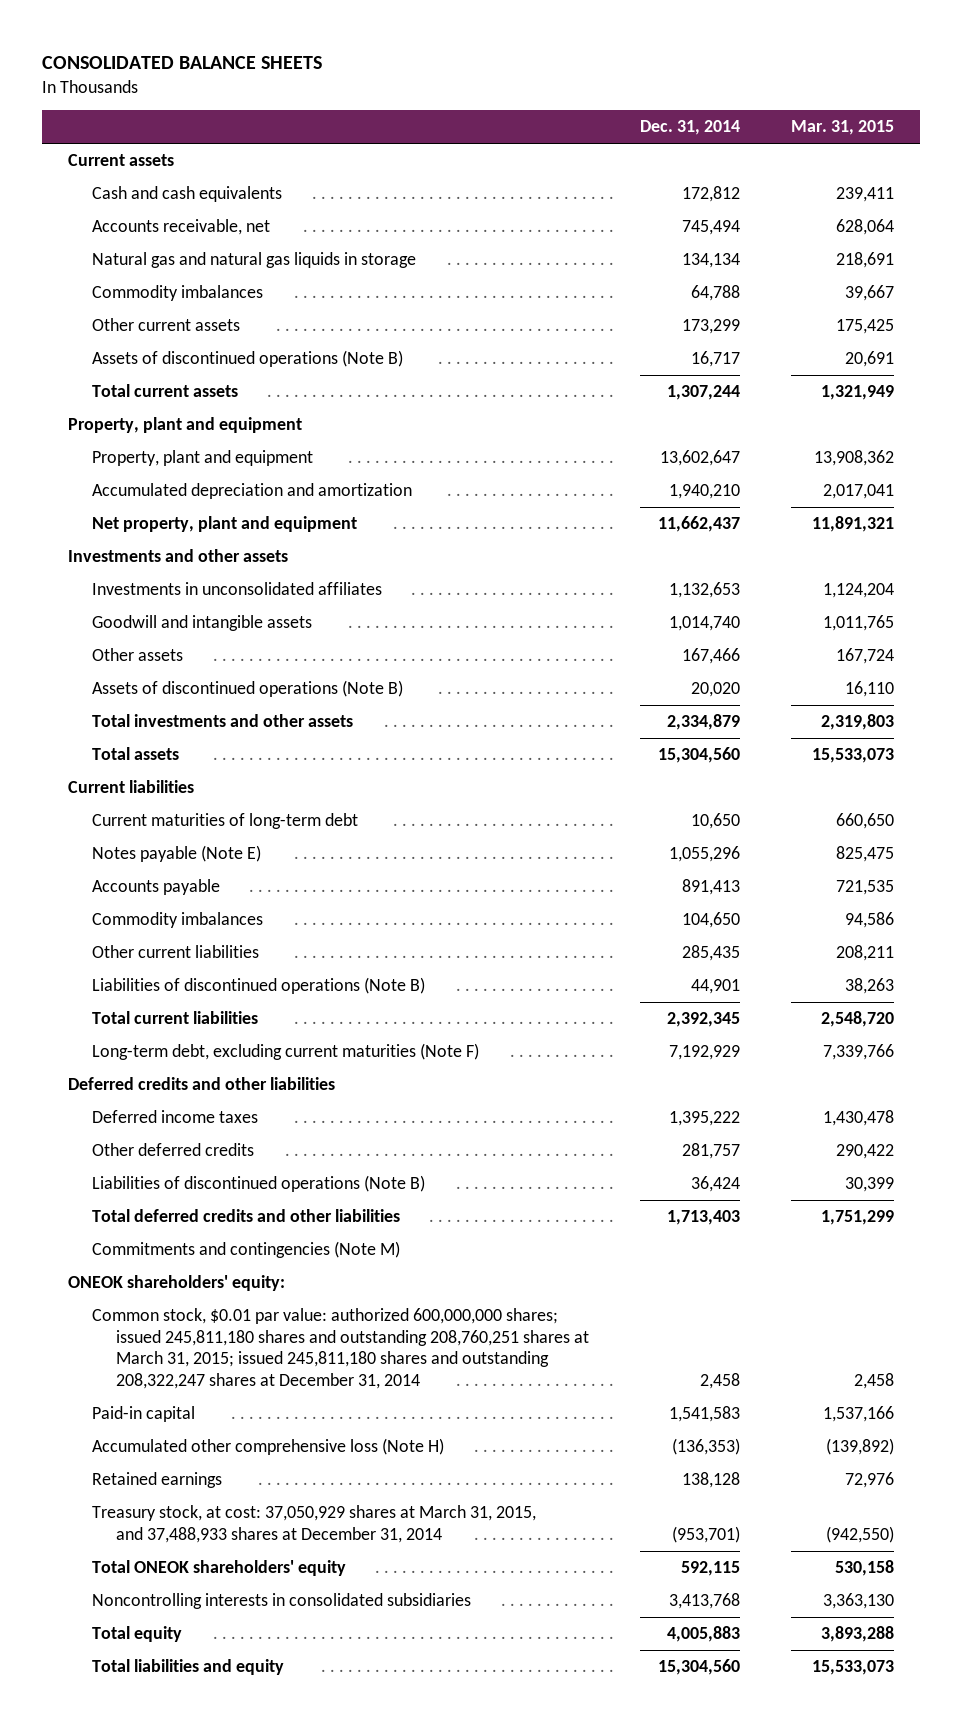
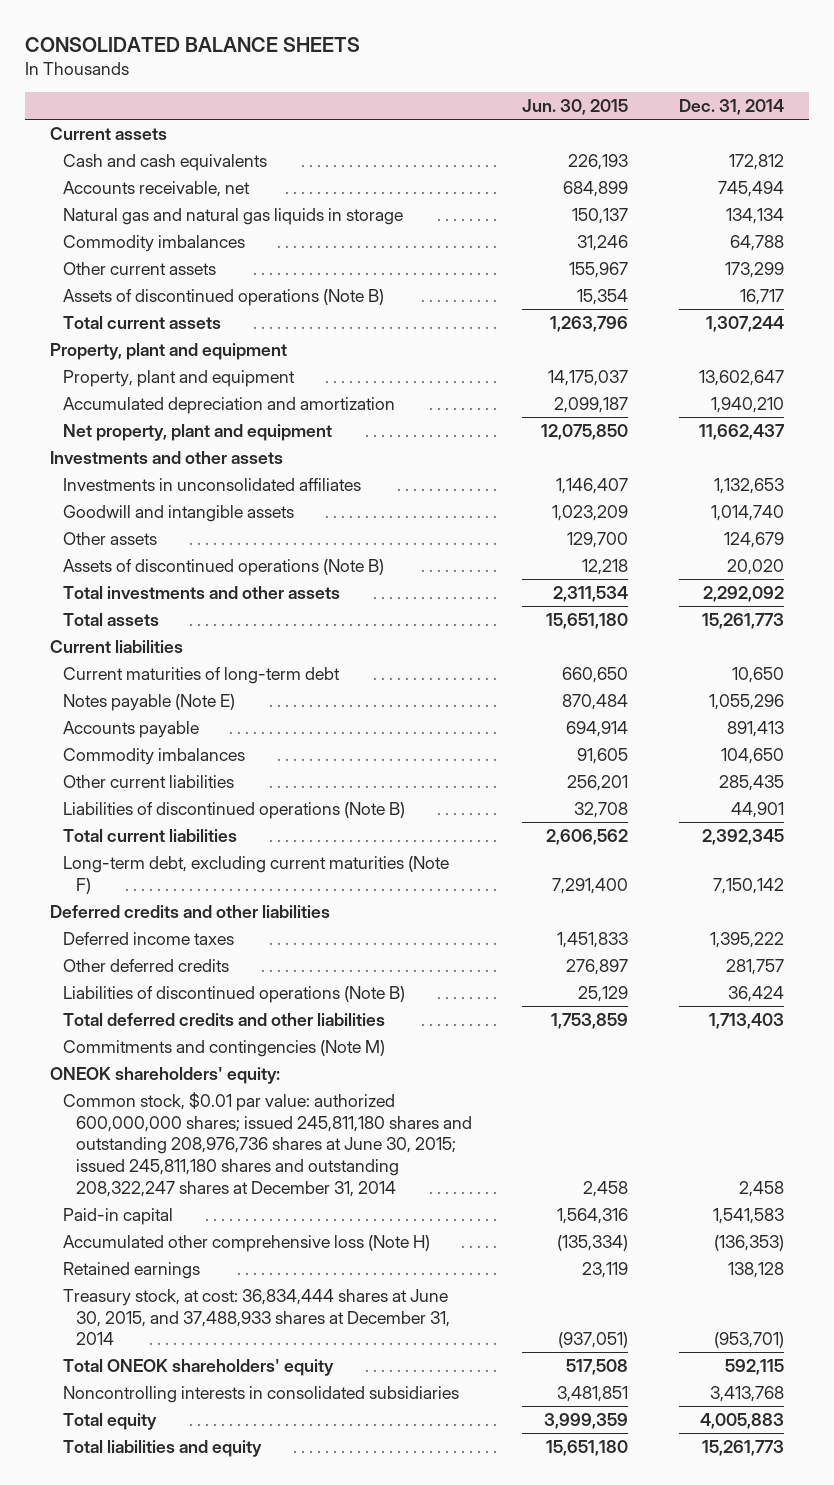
- | Dec. 31, 2014 | Mar. 31, 2015
+ | Jun. 30, 2015 | Dec. 31, 2014
- Other assets | 167,466 | 167,724
+ Other assets | 129,700 | 124,679
- Total investments and other assets | 2,334,879 | 2,319,803
- Total assets | 15,304,560 | 15,533,073
+ Total investments and other assets | 2,311,534 | 2,292,092
+ Total assets | 15,651,180 | 15,261,773
- Long-term debt, excluding current maturities (Note F) | 7,192,929 | 7,339,766
+ Long-term debt, excluding current maturities (Note F) | 7,291,400 | 7,150,142
- Common stock, $0.01 par value: authorized 600,000,000 shares; issued 245,811,180 shares and outstanding 208,760,251 shares at March 31, 2015; issued 245,811,180 shares and outstanding 208,322,247 shares at December 31, 2014 | 2,458 | 2,458
+ Common stock, $0.01 par value: authorized 600,000,000 shares; issued 245,811,180 shares and outstanding 208,976,736 shares at June 30, 2015; issued 245,811,180 shares and outstanding 208,322,247 shares at December 31, 2014 | 2,458 | 2,458
- Treasury stock, at cost: 37,050,929 shares at March 31, 2015, and 37,488,933 shares at December 31, 2014 | (953,701) | (942,550)
+ Treasury stock, at cost: 36,834,444 shares at June 30, 2015, and 37,488,933 shares at December 31, 2014 | (937,051) | (953,701)
- Total liabilities and equity | 15,304,560 | 15,533,073
+ Total liabilities and equity | 15,651,180 | 15,261,773

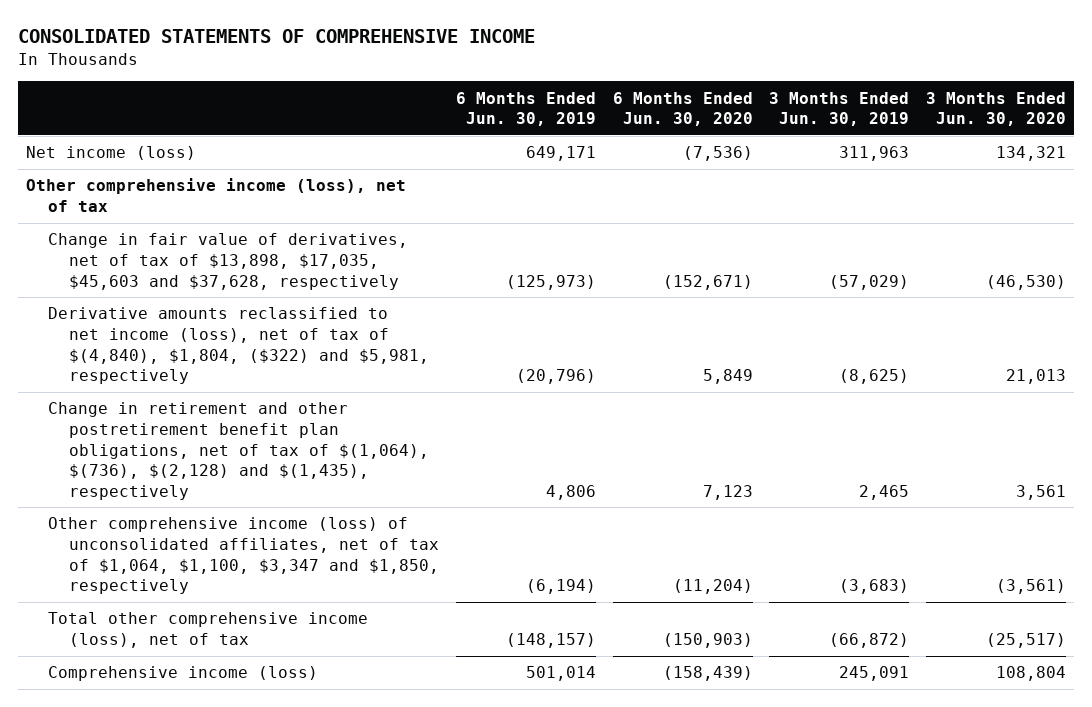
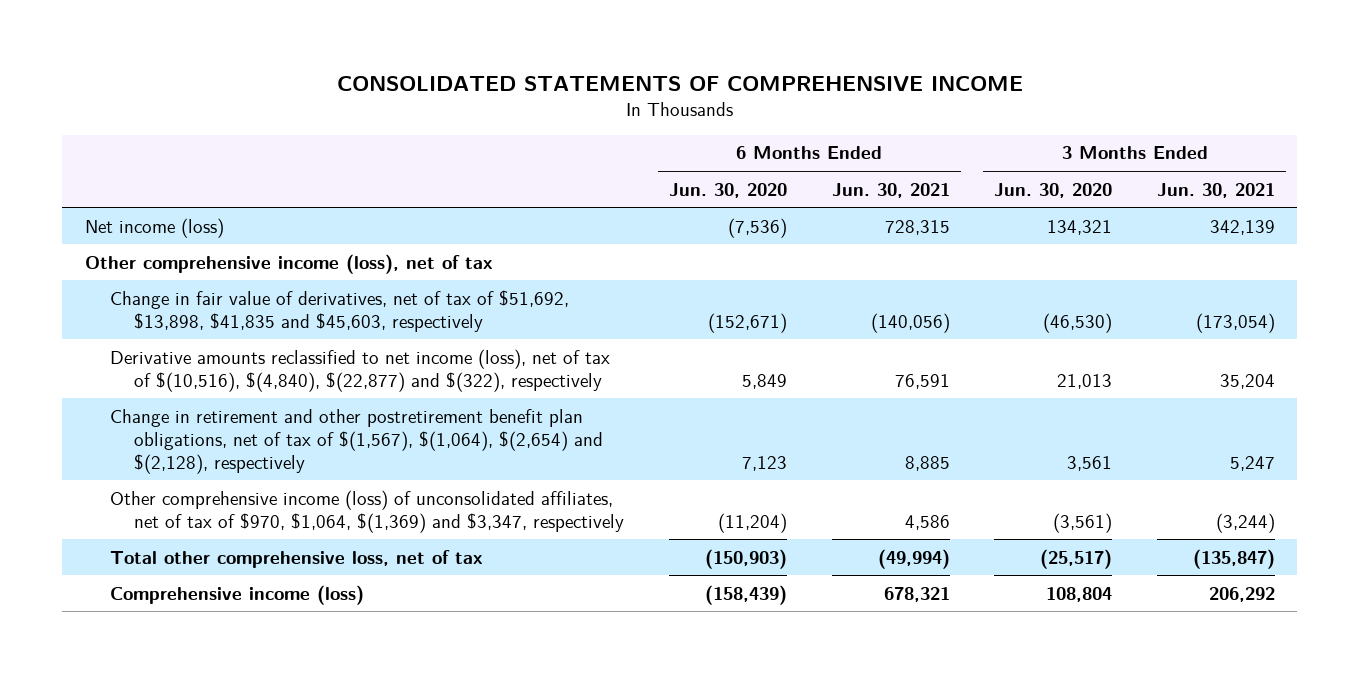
- | 6 Months Ended Jun. 30, 2019 | 6 Months Ended Jun. 30, 2020 | 3 Months Ended Jun. 30, 2019 | 3 Months Ended Jun. 30, 2020
+ | 6 Months Ended Jun. 30, 2020 | 6 Months Ended Jun. 30, 2021 | 3 Months Ended Jun. 30, 2020 | 3 Months Ended Jun. 30, 2021
- Change in fair value of derivatives, net of tax of $13,898, $17,035, $45,603 and $37,628, respectively | (125,973) | (152,671) | (57,029) | (46,530)
- Derivative amounts reclassified to net income (loss), net of tax of $(4,840), $1,804, ($322) and $5,981, respectively | (20,796) | 5,849 | (8,625) | 21,013
- Change in retirement and other postretirement benefit plan obligations, net of tax of $(1,064), $(736), $(2,128) and $(1,435), respectively | 4,806 | 7,123 | 2,465 | 3,561
- Other comprehensive income (loss) of unconsolidated affiliates, net of tax of $1,064, $1,100, $3,347 and $1,850, respectively | (6,194) | (11,204) | (3,683) | (3,561)
- Total other comprehensive income (loss), net of tax | (148,157) | (150,903) | (66,872) | (25,517)
+ Change in fair value of derivatives, net of tax of $51,692, $13,898, $41,835 and $45,603, respectively | (152,671) | (140,056) | (46,530) | (173,054)
+ Derivative amounts reclassified to net income (loss), net of tax of $(10,516), $(4,840), $(22,877) and $(322), respectively | 5,849 | 76,591 | 21,013 | 35,204
+ Change in retirement and other postretirement benefit plan obligations, net of tax of $(1,567), $(1,064), $(2,654) and $(2,128), respectively | 7,123 | 8,885 | 3,561 | 5,247
+ Other comprehensive income (loss) of unconsolidated affiliates, net of tax of $970, $1,064, $(1,369) and $3,347, respectively | (11,204) | 4,586 | (3,561) | (3,244)
+ Total other comprehensive loss, net of tax | (150,903) | (49,994) | (25,517) | (135,847)

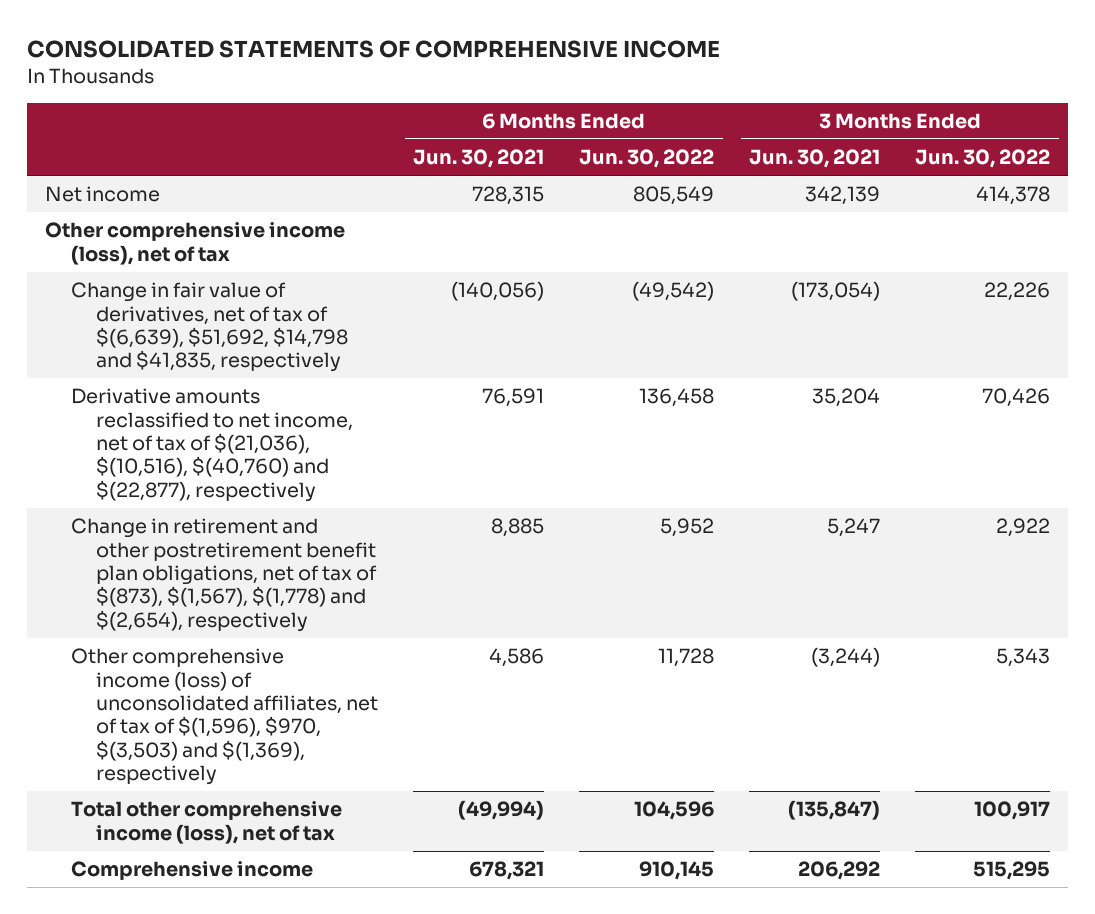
- | 6 Months Ended Jun. 30, 2020 | 6 Months Ended Jun. 30, 2021 | 3 Months Ended Jun. 30, 2020 | 3 Months Ended Jun. 30, 2021
+ | 6 Months Ended Jun. 30, 2021 | 6 Months Ended Jun. 30, 2022 | 3 Months Ended Jun. 30, 2021 | 3 Months Ended Jun. 30, 2022
- Net income (loss) | (7,536) | 728,315 | 134,321 | 342,139
+ Net income | 728,315 | 805,549 | 342,139 | 414,378
- Change in fair value of derivatives, net of tax of $51,692, $13,898, $41,835 and $45,603, respectively | (152,671) | (140,056) | (46,530) | (173,054)
- Derivative amounts reclassified to net income (loss), net of tax of $(10,516), $(4,840), $(22,877) and $(322), respectively | 5,849 | 76,591 | 21,013 | 35,204
- Change in retirement and other postretirement benefit plan obligations, net of tax of $(1,567), $(1,064), $(2,654) and $(2,128), respectively | 7,123 | 8,885 | 3,561 | 5,247
- Other comprehensive income (loss) of unconsolidated affiliates, net of tax of $970, $1,064, $(1,369) and $3,347, respectively | (11,204) | 4,586 | (3,561) | (3,244)
- Total other comprehensive loss, net of tax | (150,903) | (49,994) | (25,517) | (135,847)
- Comprehensive income (loss) | (158,439) | 678,321 | 108,804 | 206,292
+ Change in fair value of derivatives, net of tax of $(6,639), $51,692, $14,798 and $41,835, respectively | (140,056) | (49,542) | (173,054) | 22,226
+ Derivative amounts reclassified to net income, net of tax of $(21,036), $(10,516), $(40,760) and $(22,877), respectively | 76,591 | 136,458 | 35,204 | 70,426
+ Change in retirement and other postretirement benefit plan obligations, net of tax of $(873), $(1,567), $(1,778) and $(2,654), respectively | 8,885 | 5,952 | 5,247 | 2,922
+ Other comprehensive income (loss) of unconsolidated affiliates, net of tax of $(1,596), $970, $(3,503) and $(1,369), respectively | 4,586 | 11,728 | (3,244) | 5,343
+ Total other comprehensive income (loss), net of tax | (49,994) | 104,596 | (135,847) | 100,917
+ Comprehensive income | 678,321 | 910,145 | 206,292 | 515,295

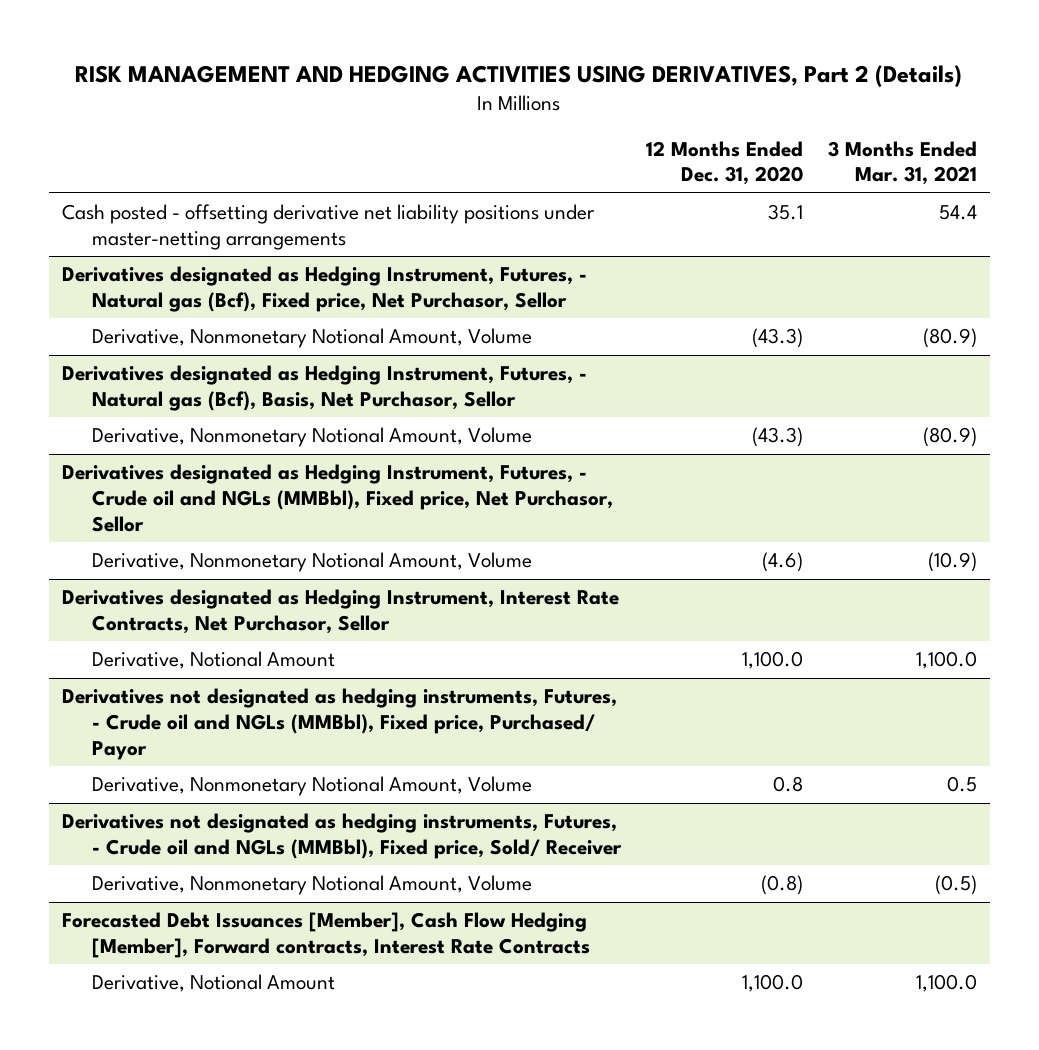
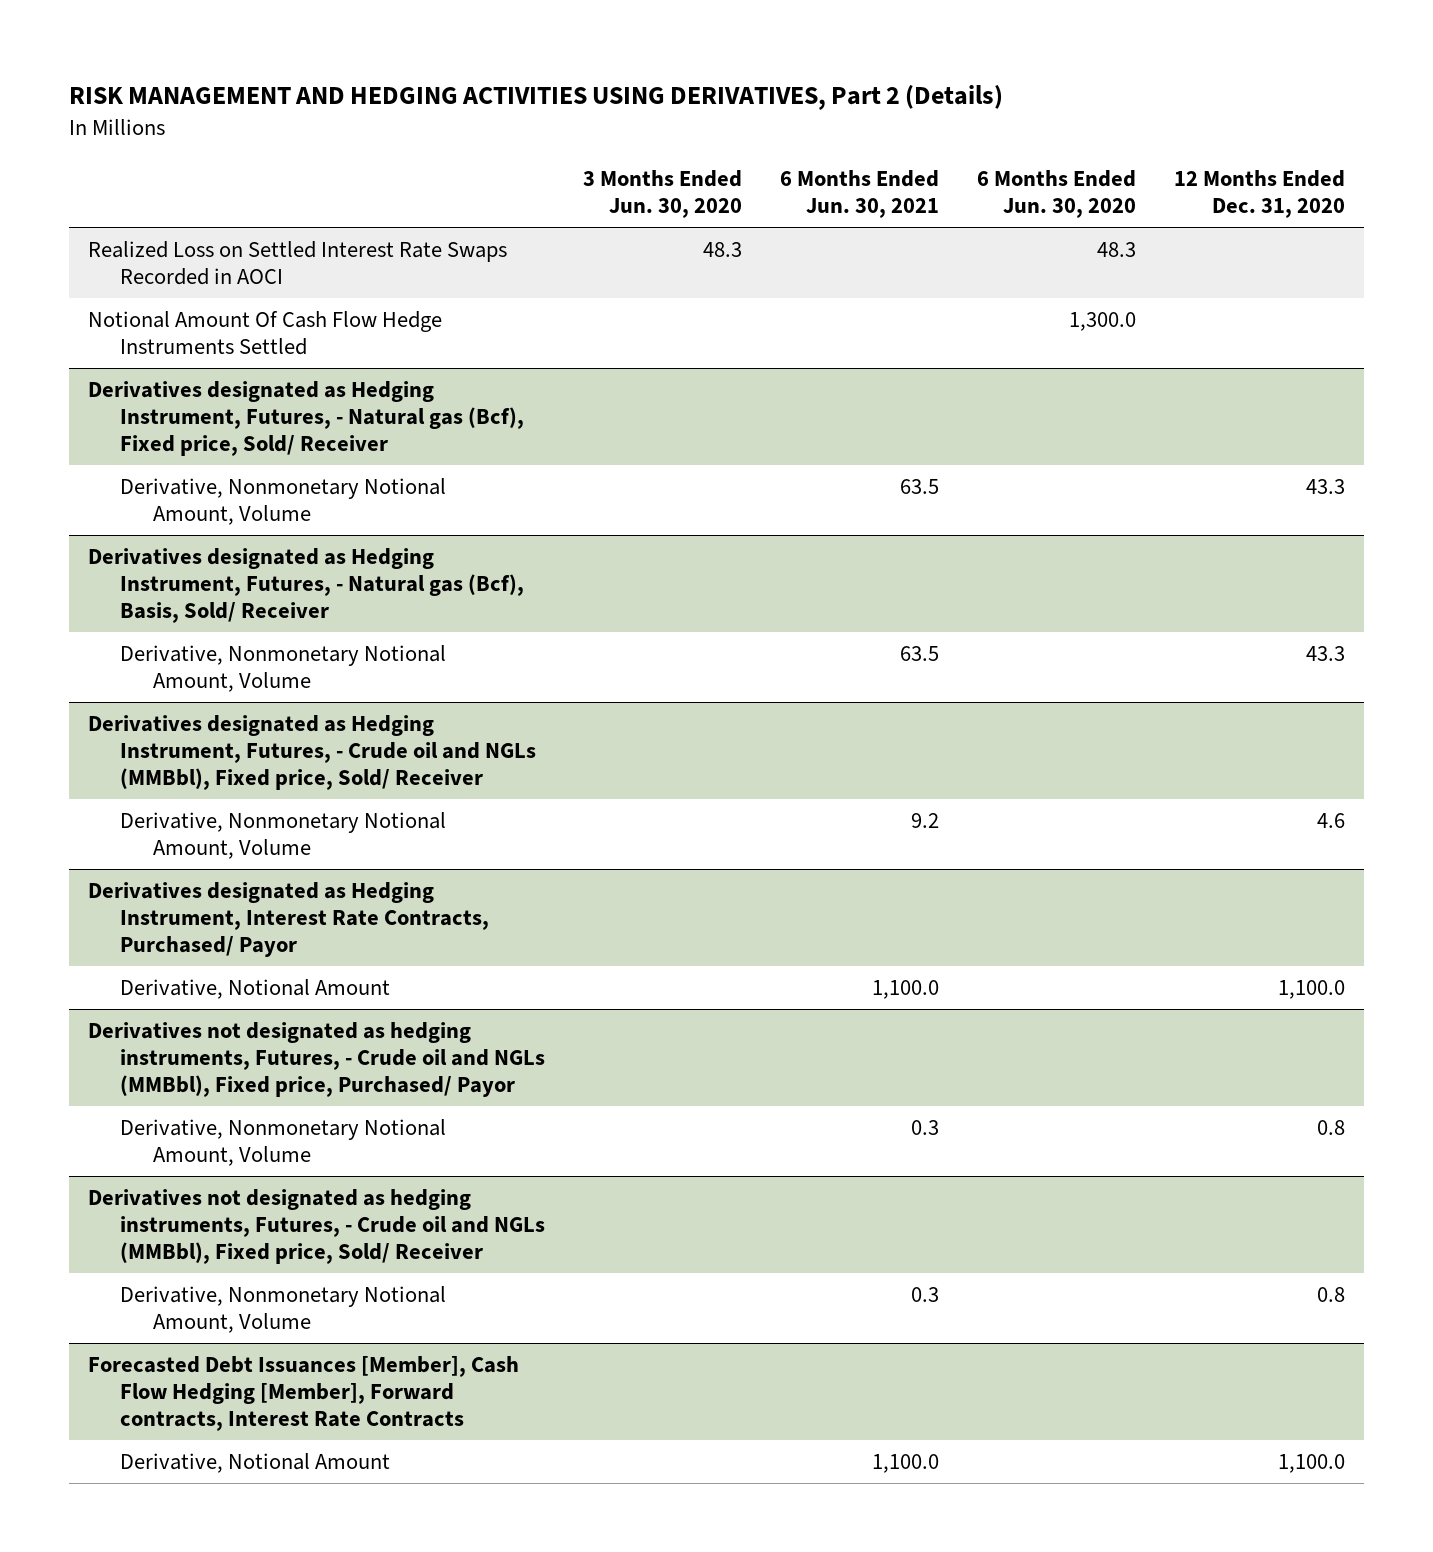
- | 12 Months Ended Dec. 31, 2020 | 3 Months Ended Mar. 31, 2021
+ | 3 Months Ended Jun. 30, 2020 | 6 Months Ended Jun. 30, 2021 | 6 Months Ended Jun. 30, 2020 | 12 Months Ended Dec. 31, 2020
- Cash posted - offsetting derivative net liability positions under master-netting arrangements | 35.1 | 54.4
- Derivatives designated as Hedging Instrument, Futures, - Natural gas (Bcf), Fixed price, Net Purchasor, Sellor
- Derivative, Nonmonetary Notional Amount, Volume | (43.3) | (80.9)
- Derivatives designated as Hedging Instrument, Futures, - Natural gas (Bcf), Basis, Net Purchasor, Sellor
- Derivative, Nonmonetary Notional Amount, Volume | (43.3) | (80.9)
- Derivatives designated as Hedging Instrument, Futures, - Crude oil and NGLs (MMBbl), Fixed price, Net Purchasor, Sellor
- Derivative, Nonmonetary Notional Amount, Volume | (4.6) | (10.9)
- Derivatives designated as Hedging Instrument, Interest Rate Contracts, Net Purchasor, Sellor
+ Realized Loss on Settled Interest Rate Swaps Recorded in AOCI | 48.3 | | 48.3 |
+ Notional Amount Of Cash Flow Hedge Instruments Settled | | | 1,300.0 |
+ Derivatives designated as Hedging Instrument, Futures, - Natural gas (Bcf), Fixed price, Sold/ Receiver
+ Derivative, Nonmonetary Notional Amount, Volume | | 63.5 | | 43.3
+ Derivatives designated as Hedging Instrument, Futures, - Natural gas (Bcf), Basis, Sold/ Receiver
+ Derivative, Nonmonetary Notional Amount, Volume | | 63.5 | | 43.3
+ Derivatives designated as Hedging Instrument, Futures, - Crude oil and NGLs (MMBbl), Fixed price, Sold/ Receiver
+ Derivative, Nonmonetary Notional Amount, Volume | | 9.2 | | 4.6
+ Derivatives designated as Hedging Instrument, Interest Rate Contracts, Purchased/ Payor
@ Derivatives not designated as hedging instruments, Futures, - Crude oil and NGLs (MMBbl), Fixed price, Sold/ Receiver
- Derivative, Nonmonetary Notional Amount, Volume | (0.8) | (0.5)
+ Derivative, Nonmonetary Notional Amount, Volume | | 0.3 | | 0.8

